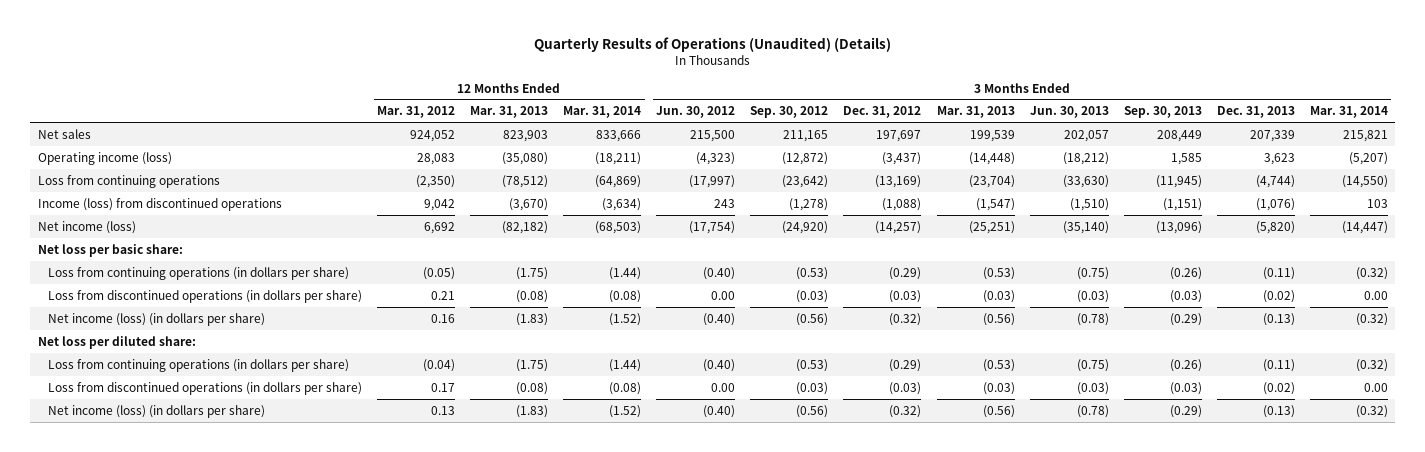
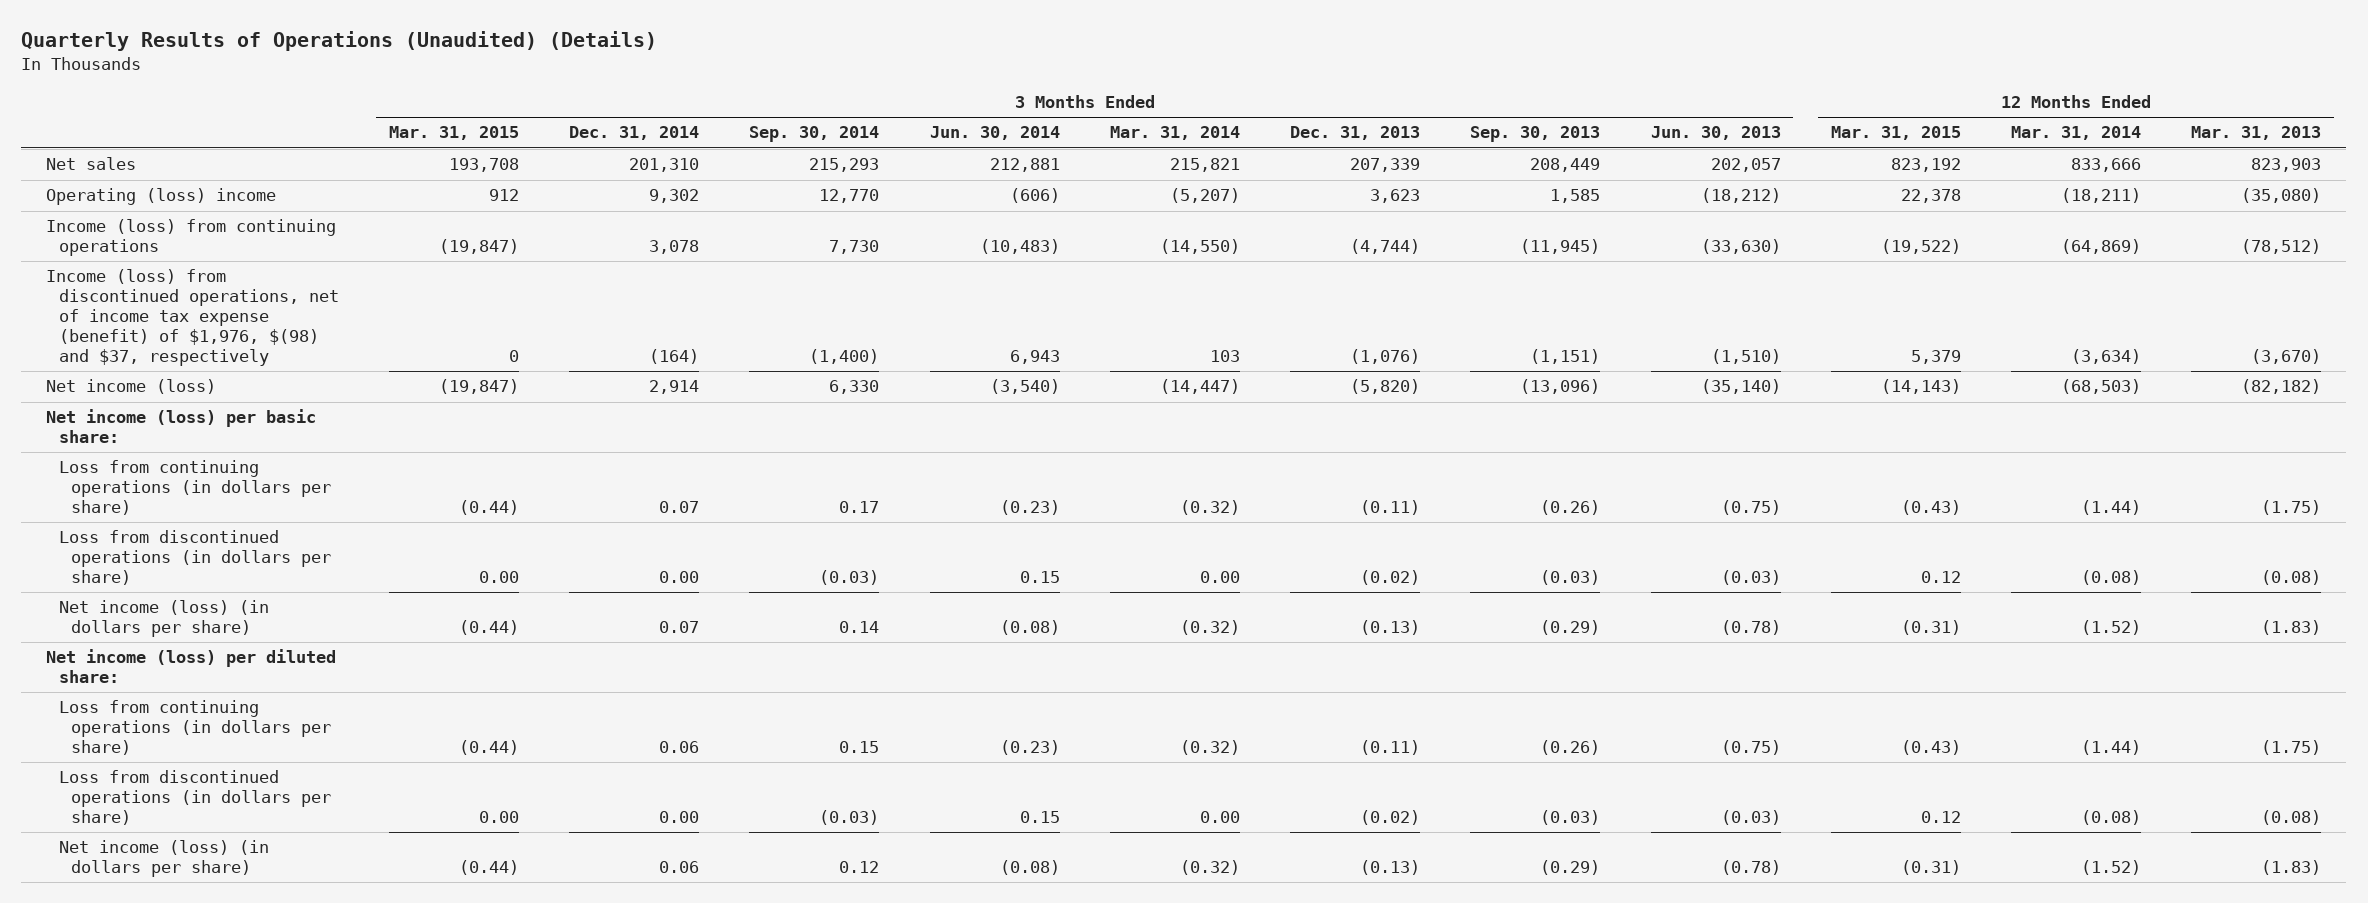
- | 12 Months Ended Mar. 31, 2012 | 12 Months Ended Mar. 31, 2013 | 12 Months Ended Mar. 31, 2014 | 3 Months Ended Jun. 30, 2012 | 3 Months Ended Sep. 30, 2012 | 3 Months Ended Dec. 31, 2012 | 3 Months Ended Mar. 31, 2013 | 3 Months Ended Jun. 30, 2013 | 3 Months Ended Sep. 30, 2013 | 3 Months Ended Dec. 31, 2013 | 3 Months Ended Mar. 31, 2014
+ | 3 Months Ended Mar. 31, 2015 | 3 Months Ended Dec. 31, 2014 | 3 Months Ended Sep. 30, 2014 | 3 Months Ended Jun. 30, 2014 | 3 Months Ended Mar. 31, 2014 | 3 Months Ended Dec. 31, 2013 | 3 Months Ended Sep. 30, 2013 | 3 Months Ended Jun. 30, 2013 | 12 Months Ended Mar. 31, 2015 | 12 Months Ended Mar. 31, 2014 | 12 Months Ended Mar. 31, 2013
- Operating income (loss) | 28,083 | (35,080) | (18,211) | (4,323) | (12,872) | (3,437) | (14,448) | (18,212) | 1,585 | 3,623 | (5,207)
- Loss from continuing operations | (2,350) | (78,512) | (64,869) | (17,997) | (23,642) | (13,169) | (23,704) | (33,630) | (11,945) | (4,744) | (14,550)
- Income (loss) from discontinued operations | 9,042 | (3,670) | (3,634) | 243 | (1,278) | (1,088) | (1,547) | (1,510) | (1,151) | (1,076) | 103
+ Operating (loss) income | 912 | 9,302 | 12,770 | (606) | (5,207) | 3,623 | 1,585 | (18,212) | 22,378 | (18,211) | (35,080)
+ Income (loss) from continuing operations | (19,847) | 3,078 | 7,730 | (10,483) | (14,550) | (4,744) | (11,945) | (33,630) | (19,522) | (64,869) | (78,512)
+ Income (loss) from discontinued operations, net of income tax expense (benefit) of $1,976, $(98) and $37, respectively | 0 | (164) | (1,400) | 6,943 | 103 | (1,076) | (1,151) | (1,510) | 5,379 | (3,634) | (3,670)
- Net loss per basic share:
+ Net income (loss) per basic share:
- Net loss per diluted share:
+ Net income (loss) per diluted share:

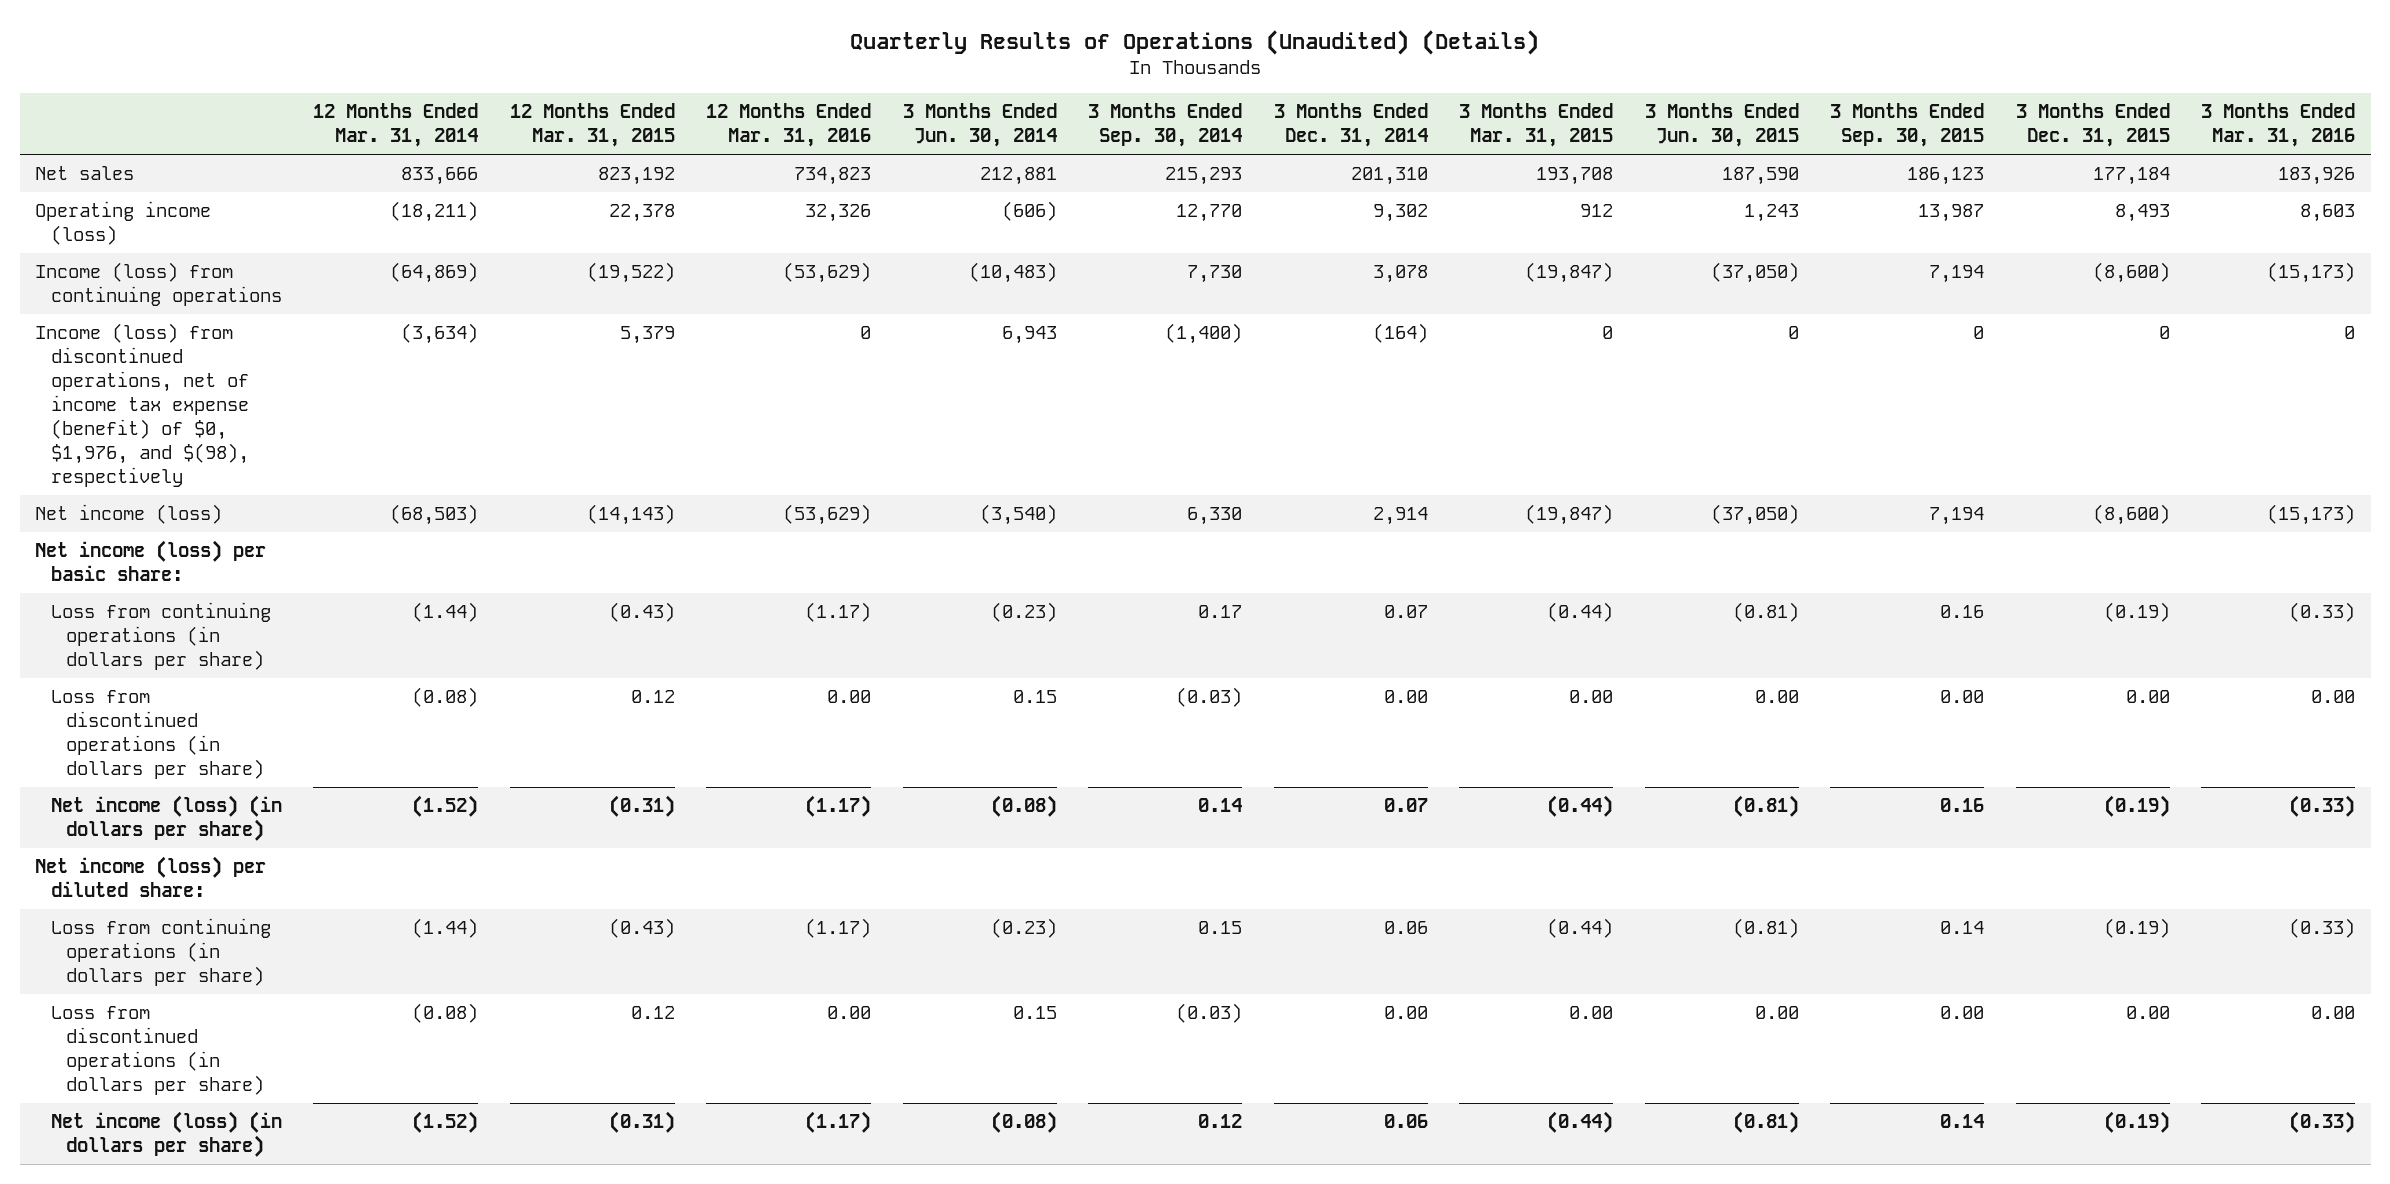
- | 3 Months Ended Mar. 31, 2015 | 3 Months Ended Dec. 31, 2014 | 3 Months Ended Sep. 30, 2014 | 3 Months Ended Jun. 30, 2014 | 3 Months Ended Mar. 31, 2014 | 3 Months Ended Dec. 31, 2013 | 3 Months Ended Sep. 30, 2013 | 3 Months Ended Jun. 30, 2013 | 12 Months Ended Mar. 31, 2015 | 12 Months Ended Mar. 31, 2014 | 12 Months Ended Mar. 31, 2013
+ | 12 Months Ended Mar. 31, 2014 | 12 Months Ended Mar. 31, 2015 | 12 Months Ended Mar. 31, 2016 | 3 Months Ended Jun. 30, 2014 | 3 Months Ended Sep. 30, 2014 | 3 Months Ended Dec. 31, 2014 | 3 Months Ended Mar. 31, 2015 | 3 Months Ended Jun. 30, 2015 | 3 Months Ended Sep. 30, 2015 | 3 Months Ended Dec. 31, 2015 | 3 Months Ended Mar. 31, 2016
- Operating (loss) income | 912 | 9,302 | 12,770 | (606) | (5,207) | 3,623 | 1,585 | (18,212) | 22,378 | (18,211) | (35,080)
+ Operating income (loss) | (18,211) | 22,378 | 32,326 | (606) | 12,770 | 9,302 | 912 | 1,243 | 13,987 | 8,493 | 8,603
- Income (loss) from discontinued operations, net of income tax expense (benefit) of $1,976, $(98) and $37, respectively | 0 | (164) | (1,400) | 6,943 | 103 | (1,076) | (1,151) | (1,510) | 5,379 | (3,634) | (3,670)
+ Income (loss) from discontinued operations, net of income tax expense (benefit) of $0, $1,976, and $(98), respectively | (3,634) | 5,379 | 0 | 6,943 | (1,400) | (164) | 0 | 0 | 0 | 0 | 0

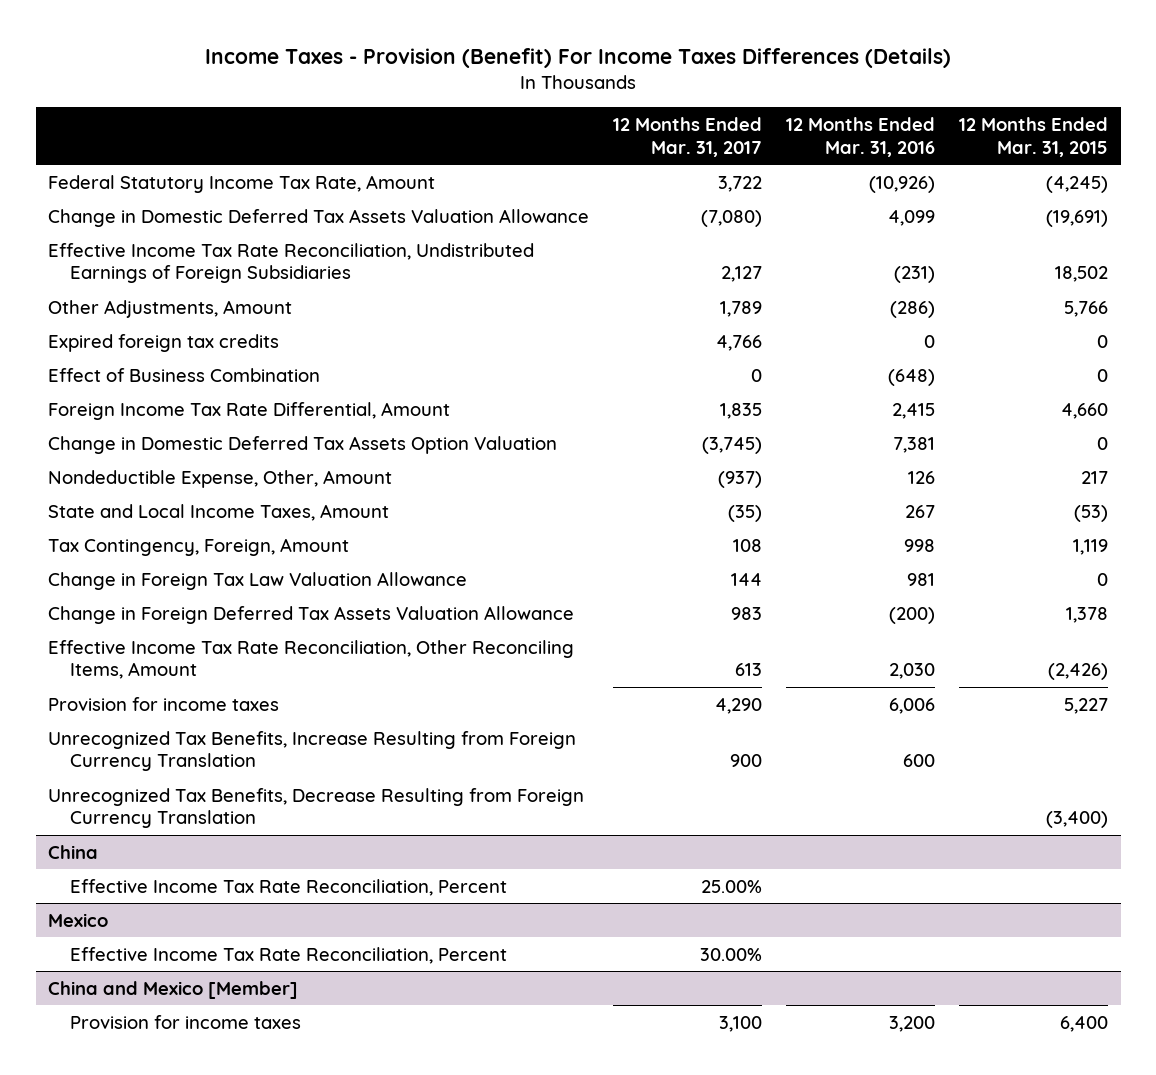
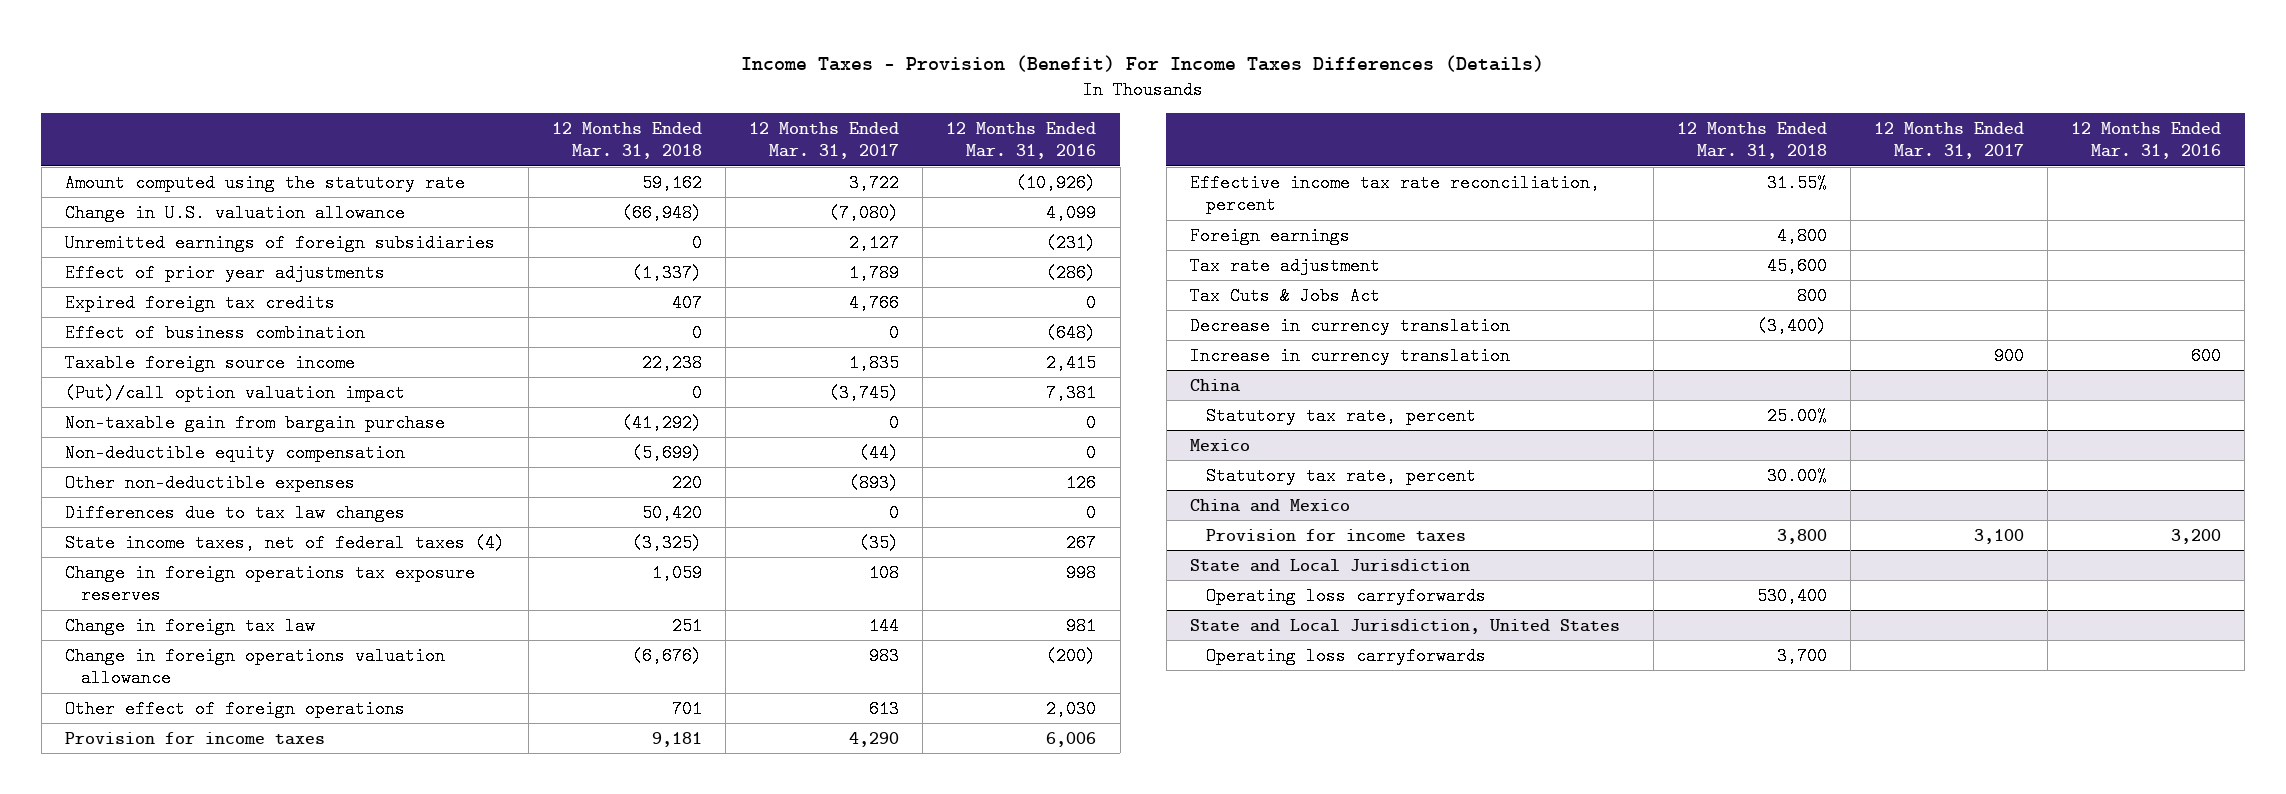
- | 12 Months Ended Mar. 31, 2017 | 12 Months Ended Mar. 31, 2016 | 12 Months Ended Mar. 31, 2015
+ | 12 Months Ended Mar. 31, 2018 | 12 Months Ended Mar. 31, 2017 | 12 Months Ended Mar. 31, 2016
- Federal Statutory Income Tax Rate, Amount | 3,722 | (10,926) | (4,245)
- Change in Domestic Deferred Tax Assets Valuation Allowance | (7,080) | 4,099 | (19,691)
- Effective Income Tax Rate Reconciliation, Undistributed Earnings of Foreign Subsidiaries | 2,127 | (231) | 18,502
- Other Adjustments, Amount | 1,789 | (286) | 5,766
+ Amount computed using the statutory rate | 59,162 | 3,722 | (10,926)
+ Change in U.S. valuation allowance | (66,948) | (7,080) | 4,099
+ Unremitted earnings of foreign subsidiaries | 0 | 2,127 | (231)
+ Effect of prior year adjustments | (1,337) | 1,789 | (286)
- Effect of Business Combination | 0 | (648) | 0
- Foreign Income Tax Rate Differential, Amount | 1,835 | 2,415 | 4,660
- Change in Domestic Deferred Tax Assets Option Valuation | (3,745) | 7,381 | 0
- Nondeductible Expense, Other, Amount | (937) | 126 | 217
- State and Local Income Taxes, Amount | (35) | 267 | (53)
- Tax Contingency, Foreign, Amount | 108 | 998 | 1,119
- Change in Foreign Tax Law Valuation Allowance | 144 | 981 | 0
- Change in Foreign Deferred Tax Assets Valuation Allowance | 983 | (200) | 1,378
- Effective Income Tax Rate Reconciliation, Other Reconciling Items, Amount | 613 | 2,030 | (2,426)
+ Effect of business combination | 0 | 0 | (648)
+ Taxable foreign source income | 22,238 | 1,835 | 2,415
+ (Put)/call option valuation impact | 0 | (3,745) | 7,381
+ Non-taxable gain from bargain purchase | (41,292) | 0 | 0
+ Non-deductible equity compensation | (5,699) | (44) | 0
+ Other non-deductible expenses | 220 | (893) | 126
+ Differences due to tax law changes | 50,420 | 0 | 0
+ State income taxes, net of federal taxes (4) | (3,325) | (35) | 267
+ Change in foreign operations tax exposure reserves | 1,059 | 108 | 998
+ Change in foreign tax law | 251 | 144 | 981
+ Change in foreign operations valuation allowance | (6,676) | 983 | (200)
+ Other effect of foreign operations | 701 | 613 | 2,030
- Unrecognized Tax Benefits, Increase Resulting from Foreign Currency Translation | 900 | 600 |
- Unrecognized Tax Benefits, Decrease Resulting from Foreign Currency Translation | | | (3,400)
+ Effective income tax rate reconciliation, percent | 31.55% | |
+ Foreign earnings | 4,800 | |
+ Tax rate adjustment | 45,600 | |
+ Tax Cuts & Jobs Act | 800 | |
+ Decrease in currency translation | (3,400) | |
+ Increase in currency translation | | 900 | 600
@ China
- Effective Income Tax Rate Reconciliation, Percent | 25.00% | |
+ Statutory tax rate, percent | 25.00% | |
@ Mexico
- Effective Income Tax Rate Reconciliation, Percent | 30.00% | |
- China and Mexico [Member]
@ Mexico
+ Statutory tax rate, percent | 30.00% | |
+ China and Mexico
+ State and Local Jurisdiction
+ Operating loss carryforwards | 530,400 | |
+ State and Local Jurisdiction, United States
+ Operating loss carryforwards | 3,700 | |

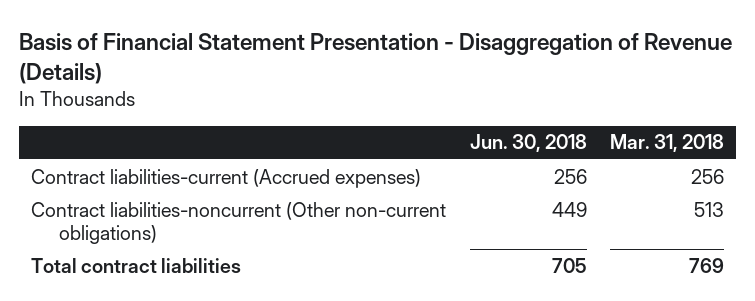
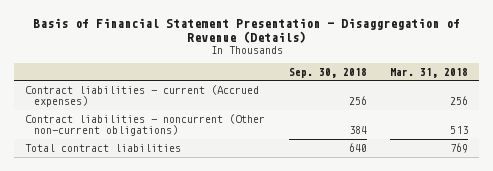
- | Jun. 30, 2018 | Mar. 31, 2018
+ | Sep. 30, 2018 | Mar. 31, 2018
- Contract liabilities-current (Accrued expenses) | 256 | 256
- Contract liabilities-noncurrent (Other non-current obligations) | 449 | 513
+ Contract liabilities - current (Accrued expenses) | 256 | 256
+ Contract liabilities - noncurrent (Other non-current obligations) | 384 | 513

